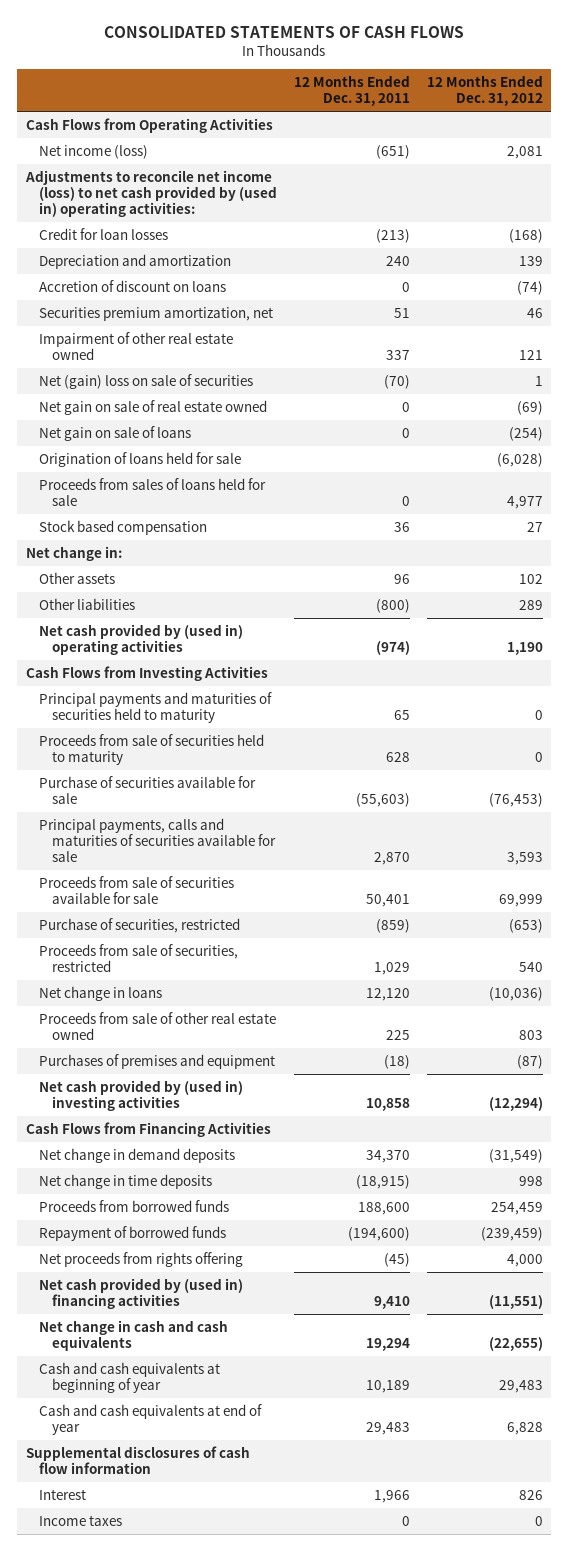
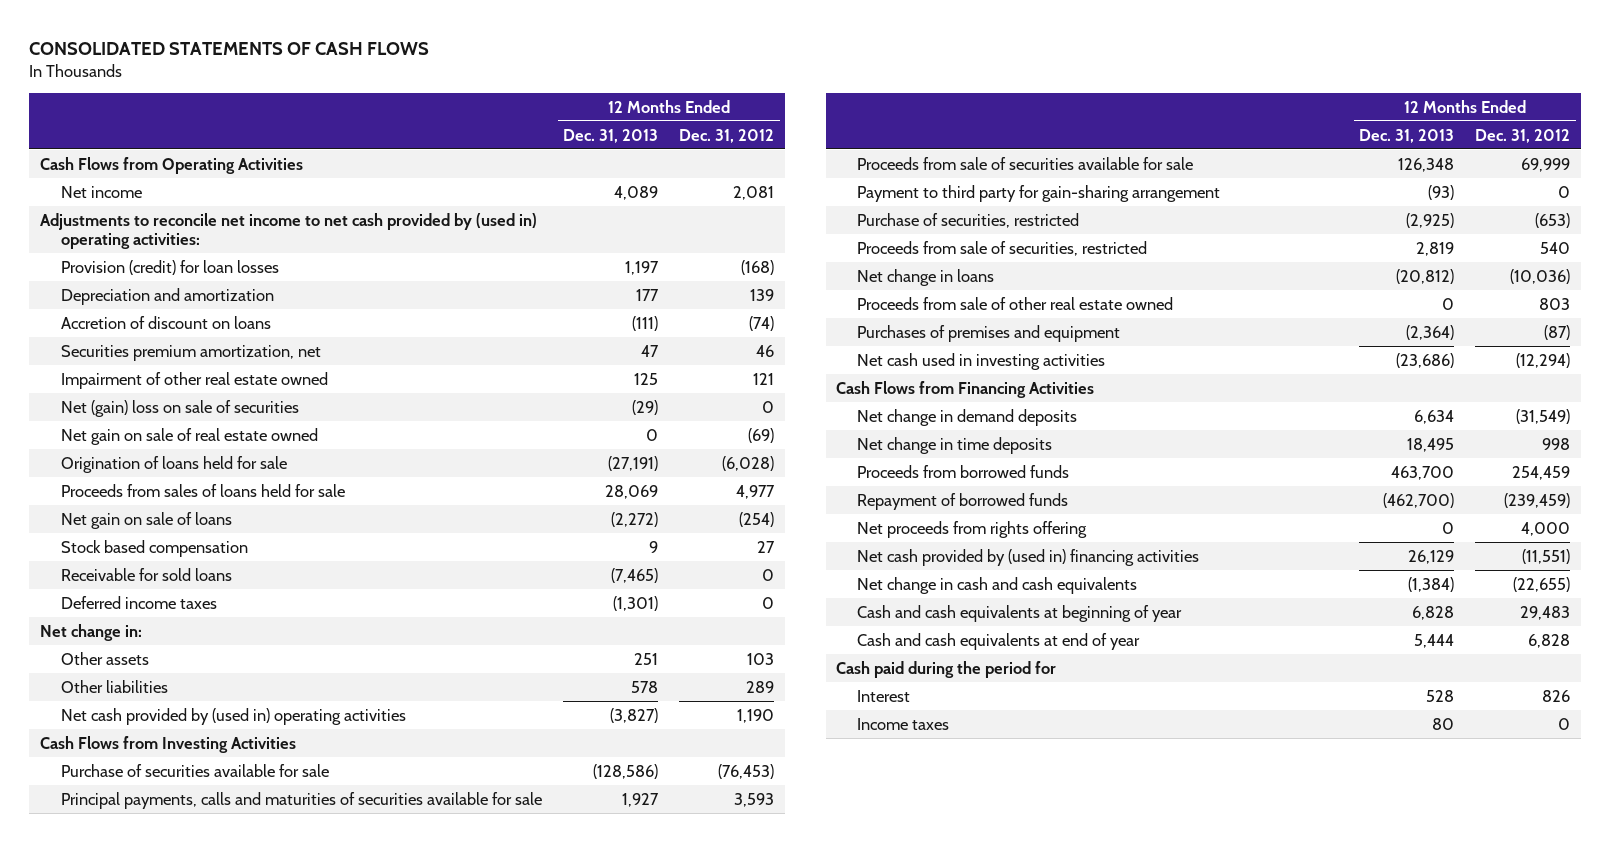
- | 12 Months Ended Dec. 31, 2011 | 12 Months Ended Dec. 31, 2012
+ | 12 Months Ended Dec. 31, 2013 | 12 Months Ended Dec. 31, 2012
- Net income (loss) | (651) | 2,081
- Adjustments to reconcile net income (loss) to net cash provided by (used in) operating activities:
- Credit for loan losses | (213) | (168)
+ Net income | 4,089 | 2,081
+ Adjustments to reconcile net income to net cash provided by (used in) operating activities:
+ Provision (credit) for loan losses | 1,197 | (168)
- Net (gain) loss on sale of securities | (70) | 1
+ Net (gain) loss on sale of securities | (29) | 0
moved down: Net gain on sale of loans | (2,272) | (254)
+ Receivable for sold loans | (7,465) | 0
+ Deferred income taxes | (1,301) | 0
- Other assets | 96 | 102
+ Other assets | 251 | 103
- Principal payments and maturities of securities held to maturity | 65 | 0
- Proceeds from sale of securities held to maturity | 628 | 0
+ Payment to third party for gain-sharing arrangement | (93) | 0
- Net cash provided by (used in) investing activities | 10,858 | (12,294)
+ Net cash used in investing activities | (23,686) | (12,294)
- Supplemental disclosures of cash flow information
+ Cash paid during the period for

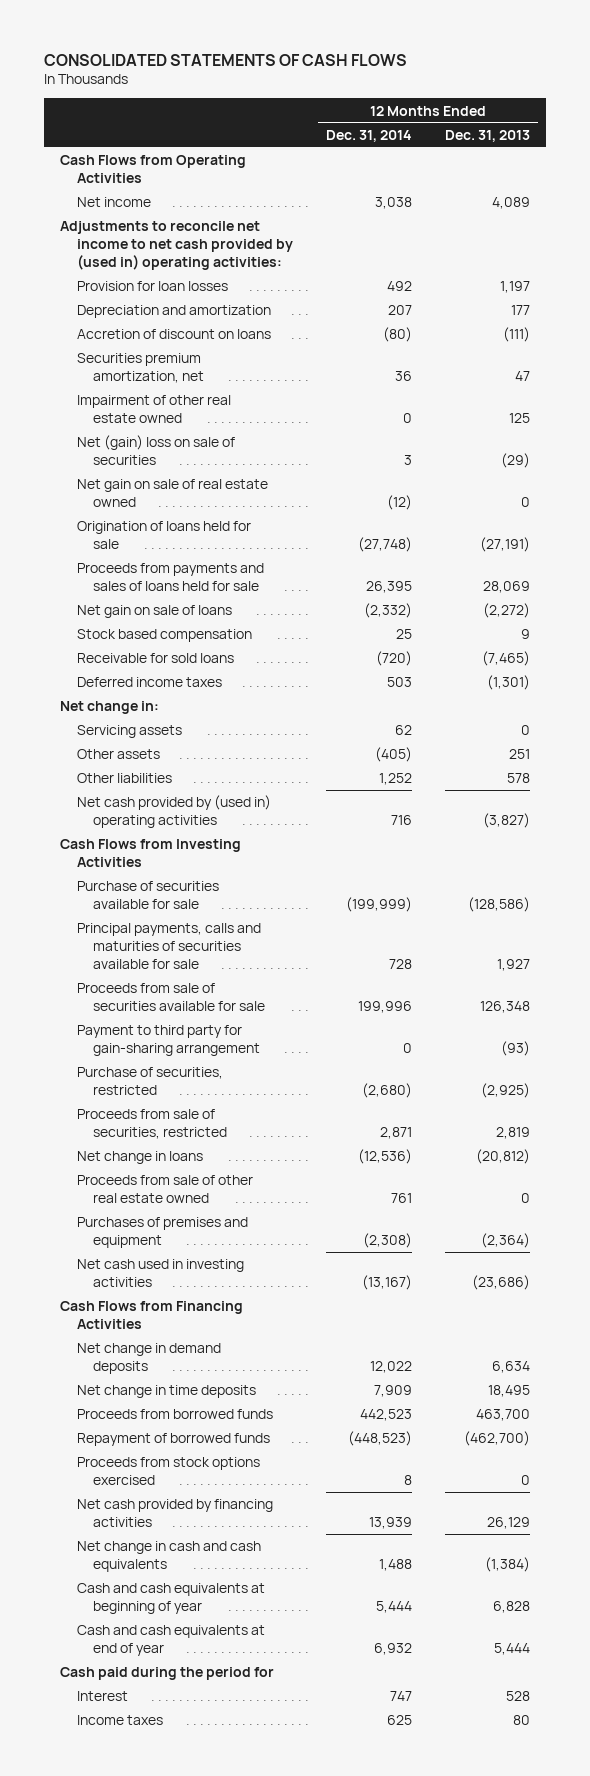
- | 12 Months Ended Dec. 31, 2013 | 12 Months Ended Dec. 31, 2012
+ | 12 Months Ended Dec. 31, 2014 | 12 Months Ended Dec. 31, 2013
- Provision (credit) for loan losses | 1,197 | (168)
+ Provision for loan losses | 492 | 1,197
- Proceeds from sales of loans held for sale | 28,069 | 4,977
+ Proceeds from payments and sales of loans held for sale | 26,395 | 28,069
+ Servicing assets | 62 | 0
- Net proceeds from rights offering | 0 | 4,000
- Net cash provided by (used in) financing activities | 26,129 | (11,551)
+ Proceeds from stock options exercised | 8 | 0
+ Net cash provided by financing activities | 13,939 | 26,129

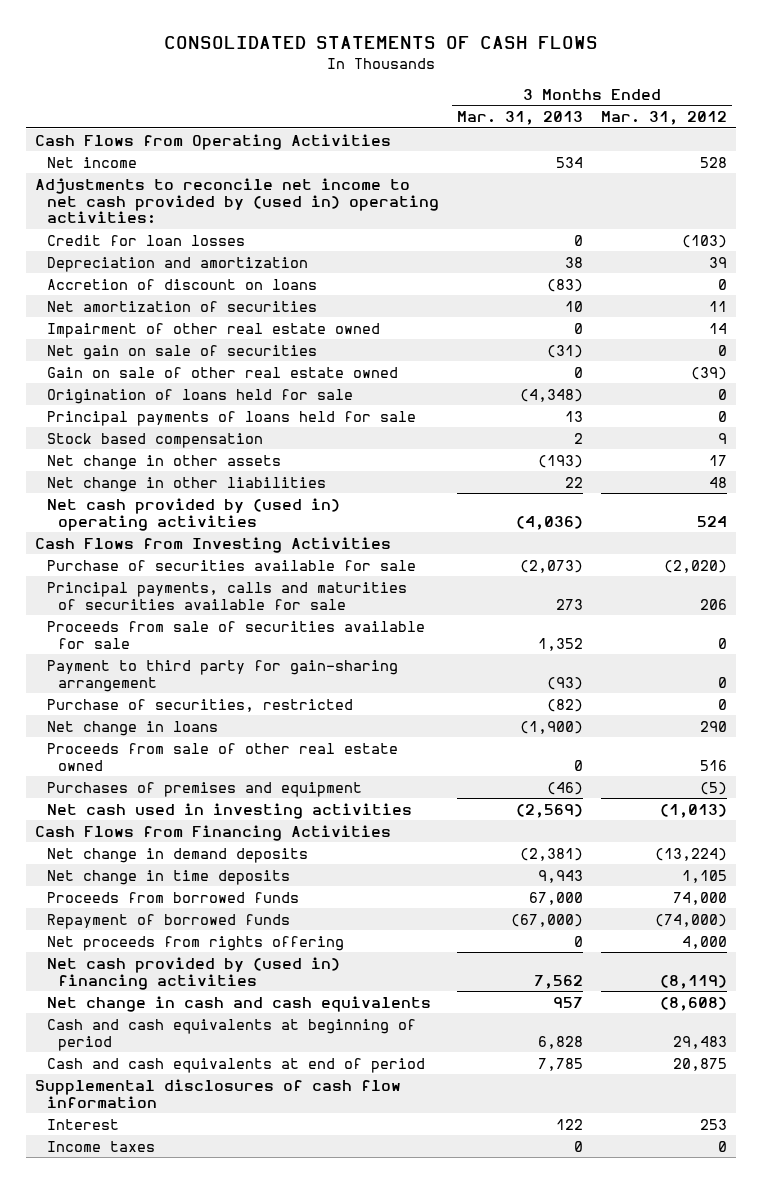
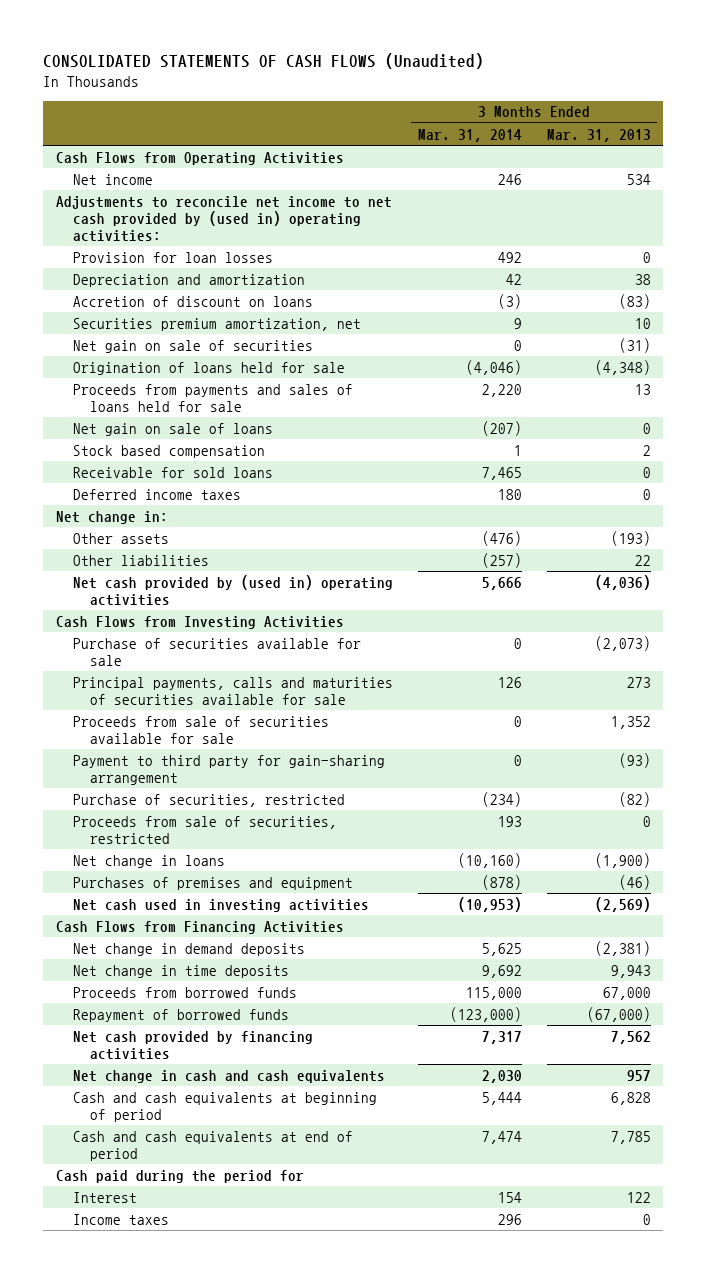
- CONSOLIDATED STATEMENTS OF CASH FLOWS
+ CONSOLIDATED STATEMENTS OF CASH FLOWS (Unaudited)
- | 3 Months Ended Mar. 31, 2013 | 3 Months Ended Mar. 31, 2012
+ | 3 Months Ended Mar. 31, 2014 | 3 Months Ended Mar. 31, 2013
- Credit for loan losses | 0 | (103)
+ Provision for loan losses | 492 | 0
- Net amortization of securities | 10 | 11
- Impairment of other real estate owned | 0 | 14
+ Securities premium amortization, net | 9 | 10
- Gain on sale of other real estate owned | 0 | (39)
- Principal payments of loans held for sale | 13 | 0
+ Proceeds from payments and sales of loans held for sale | 2,220 | 13
+ Net gain on sale of loans | (207) | 0
- Net change in other assets | (193) | 17
- Net change in other liabilities | 22 | 48
+ Receivable for sold loans | 7,465 | 0
+ Deferred income taxes | 180 | 0
+ Net change in:
+ Other assets | (476) | (193)
+ Other liabilities | (257) | 22
+ Proceeds from sale of securities, restricted | 193 | 0
- Proceeds from sale of other real estate owned | 0 | 516
- Net proceeds from rights offering | 0 | 4,000
- Net cash provided by (used in) financing activities | 7,562 | (8,119)
+ Net cash provided by financing activities | 7,317 | 7,562
- Supplemental disclosures of cash flow information
+ Cash paid during the period for

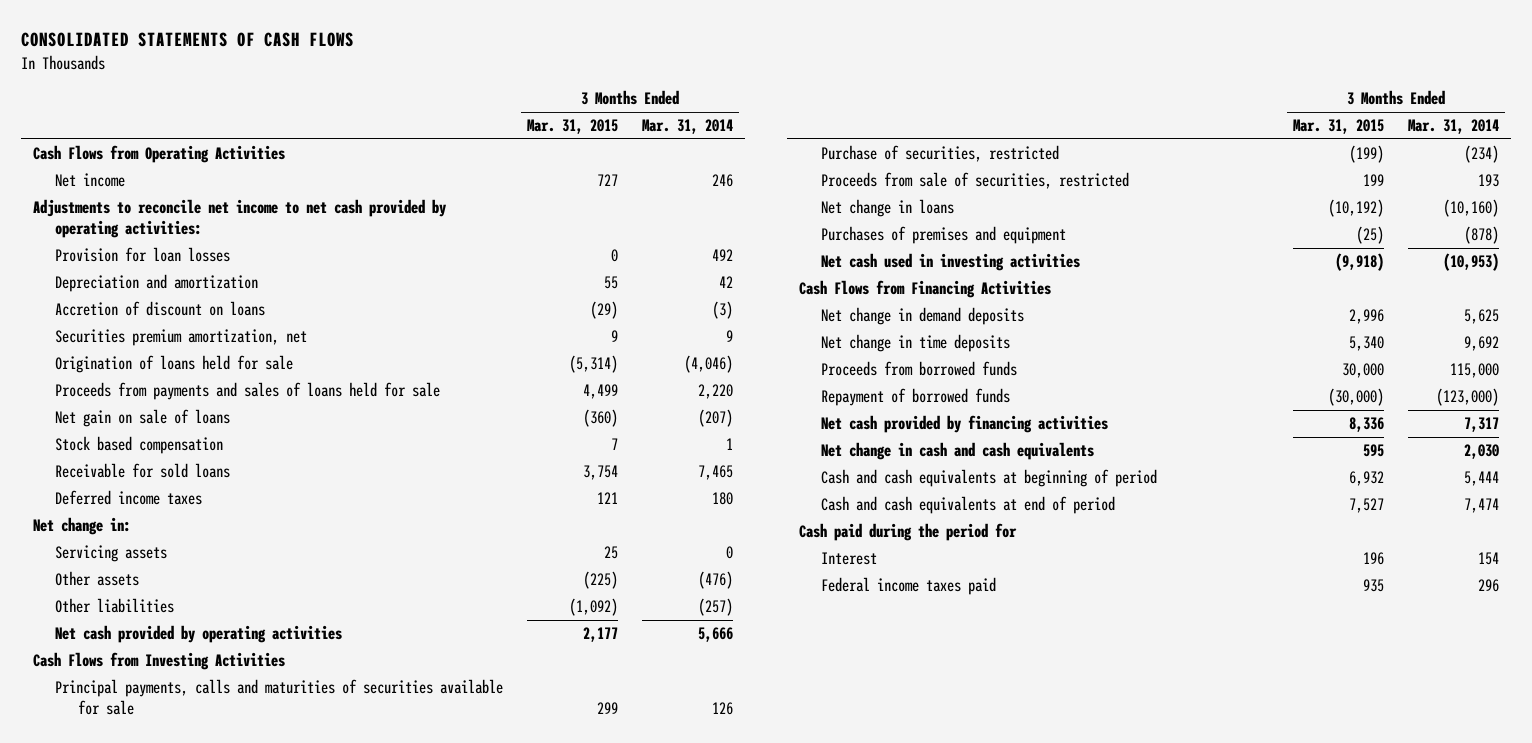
- CONSOLIDATED STATEMENTS OF CASH FLOWS (Unaudited)
+ CONSOLIDATED STATEMENTS OF CASH FLOWS
- | 3 Months Ended Mar. 31, 2014 | 3 Months Ended Mar. 31, 2013
+ | 3 Months Ended Mar. 31, 2015 | 3 Months Ended Mar. 31, 2014
- Adjustments to reconcile net income to net cash provided by (used in) operating activities:
+ Adjustments to reconcile net income to net cash provided by operating activities:
- Net gain on sale of securities | 0 | (31)
+ Servicing assets | 25 | 0
- Net cash provided by (used in) operating activities | 5,666 | (4,036)
+ Net cash provided by operating activities | 2,177 | 5,666
- Purchase of securities available for sale | 0 | (2,073)
- Proceeds from sale of securities available for sale | 0 | 1,352
- Payment to third party for gain-sharing arrangement | 0 | (93)
- Income taxes | 296 | 0
+ Federal income taxes paid | 935 | 296

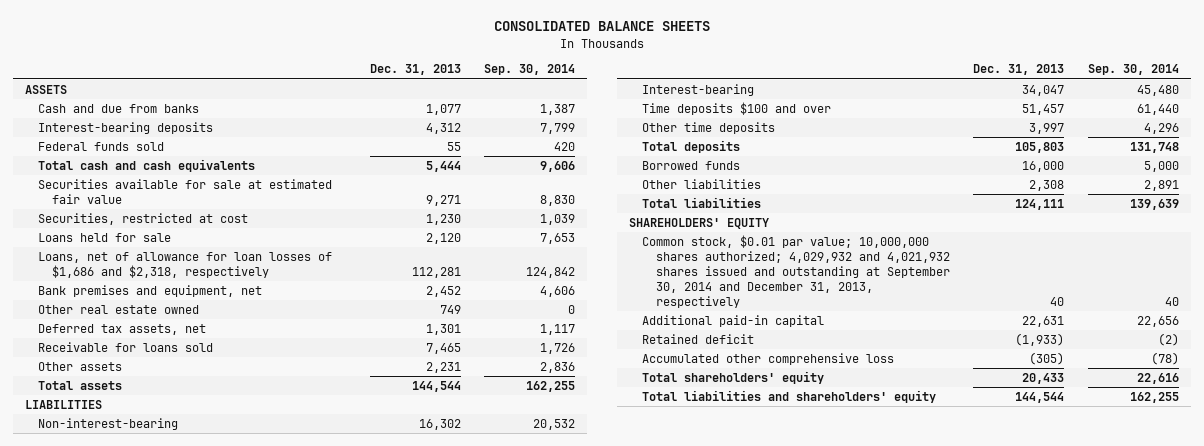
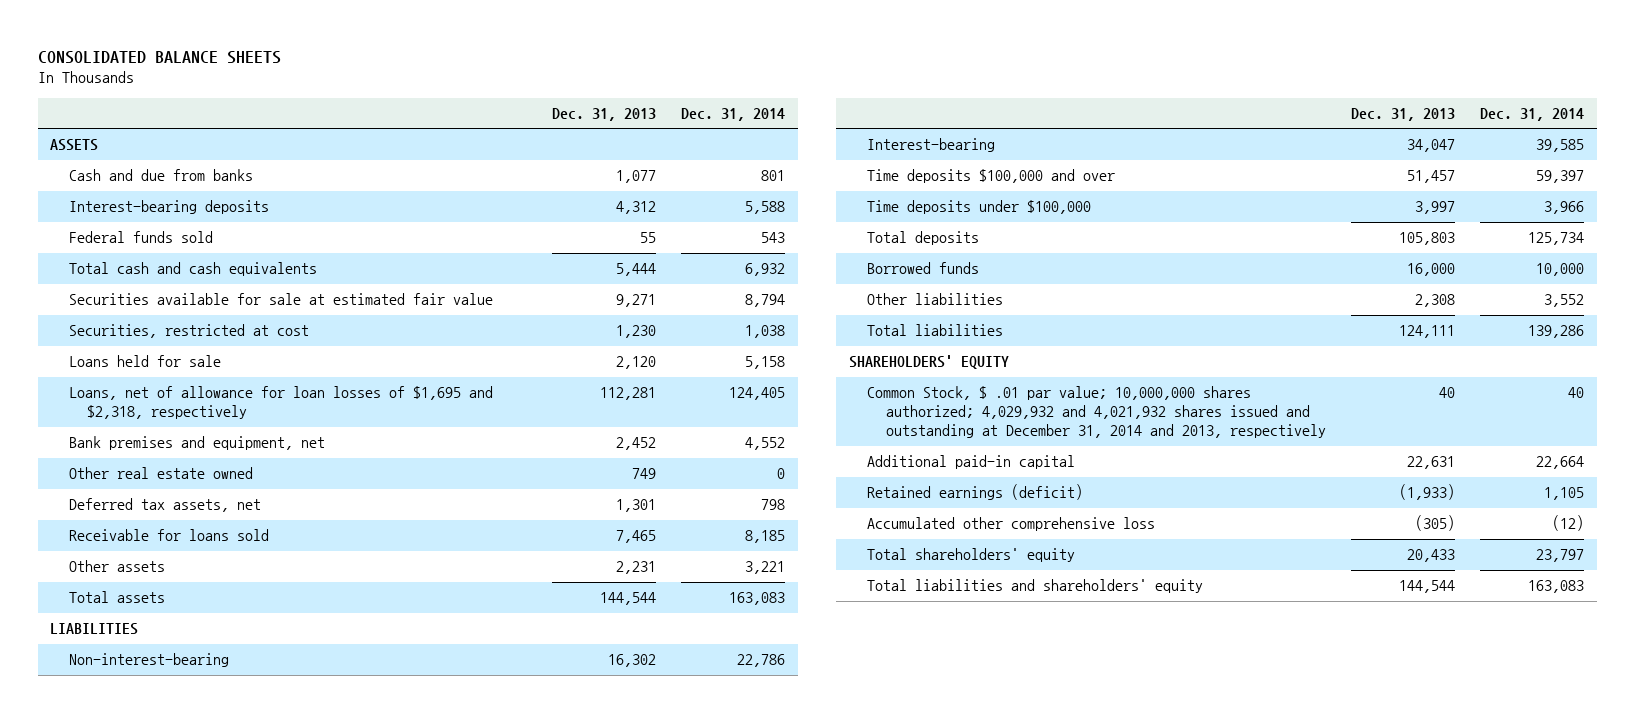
- | Dec. 31, 2013 | Sep. 30, 2014
+ | Dec. 31, 2013 | Dec. 31, 2014
- Loans, net of allowance for loan losses of $1,686 and $2,318, respectively | 112,281 | 124,842
+ Loans, net of allowance for loan losses of $1,695 and $2,318, respectively | 112,281 | 124,405
- Time deposits $100 and over | 51,457 | 61,440
- Other time deposits | 3,997 | 4,296
+ Time deposits $100,000 and over | 51,457 | 59,397
+ Time deposits under $100,000 | 3,997 | 3,966
- Common stock, $0.01 par value; 10,000,000 shares authorized; 4,029,932 and 4,021,932 shares issued and outstanding at September 30, 2014 and December 31, 2013, respectively | 40 | 40
+ Common Stock, $ .01 par value; 10,000,000 shares authorized; 4,029,932 and 4,021,932 shares issued and outstanding at December 31, 2014 and 2013, respectively | 40 | 40
- Retained deficit | (1,933) | (2)
+ Retained earnings (deficit) | (1,933) | 1,105

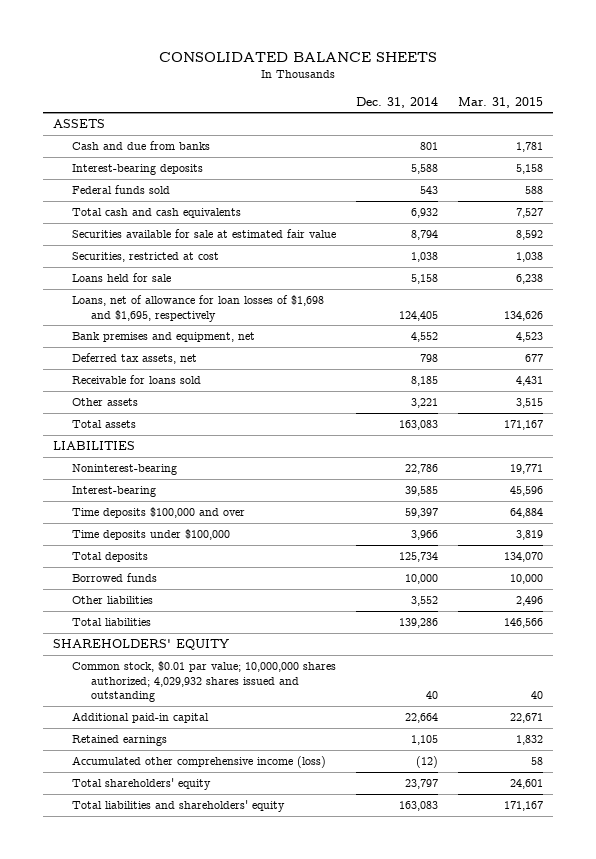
- | Dec. 31, 2013 | Dec. 31, 2014
+ | Dec. 31, 2014 | Mar. 31, 2015
- Loans, net of allowance for loan losses of $1,695 and $2,318, respectively | 112,281 | 124,405
+ Loans, net of allowance for loan losses of $1,698 and $1,695, respectively | 124,405 | 134,626
- Other real estate owned | 749 | 0
- Non-interest-bearing | 16,302 | 22,786
+ Noninterest-bearing | 22,786 | 19,771
- Common Stock, $ .01 par value; 10,000,000 shares authorized; 4,029,932 and 4,021,932 shares issued and outstanding at December 31, 2014 and 2013, respectively | 40 | 40
+ Common stock, $0.01 par value; 10,000,000 shares authorized; 4,029,932 shares issued and outstanding | 40 | 40
- Retained earnings (deficit) | (1,933) | 1,105
- Accumulated other comprehensive loss | (305) | (12)
+ Retained earnings | 1,105 | 1,832
+ Accumulated other comprehensive income (loss) | (12) | 58

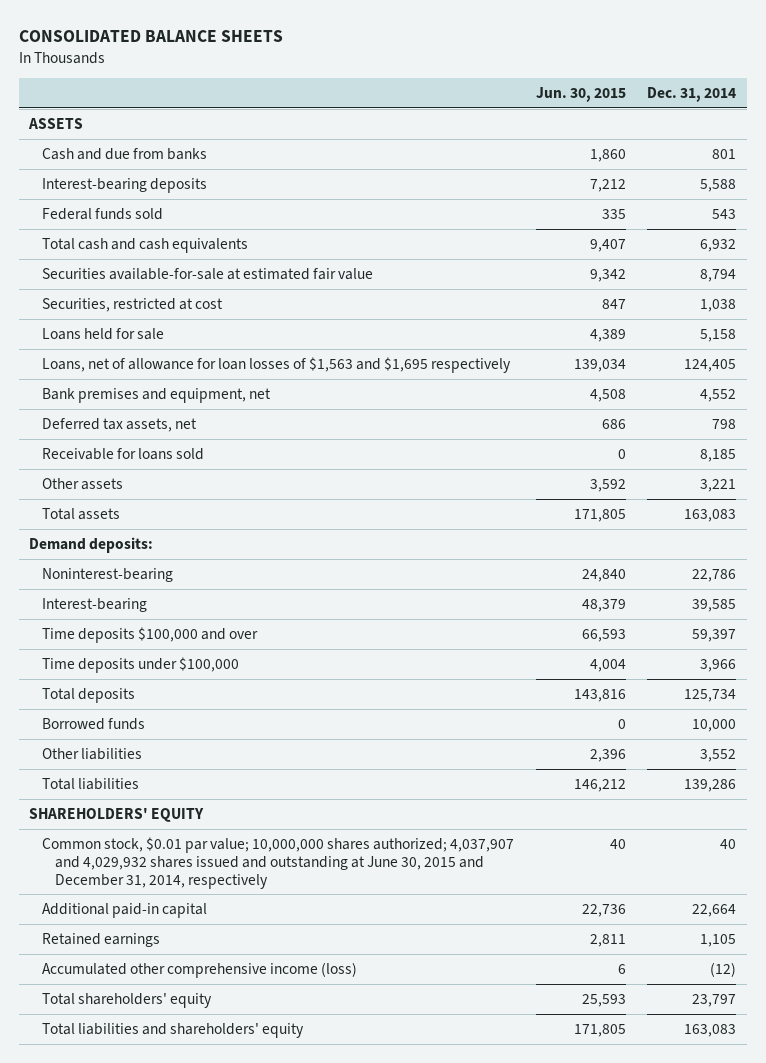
- | Dec. 31, 2014 | Mar. 31, 2015
+ | Jun. 30, 2015 | Dec. 31, 2014
- Securities available for sale at estimated fair value | 8,794 | 8,592
+ Securities available-for-sale at estimated fair value | 9,342 | 8,794
- Loans, net of allowance for loan losses of $1,698 and $1,695, respectively | 124,405 | 134,626
+ Loans, net of allowance for loan losses of $1,563 and $1,695 respectively | 139,034 | 124,405
- LIABILITIES
+ Demand deposits:
- Common stock, $0.01 par value; 10,000,000 shares authorized; 4,029,932 shares issued and outstanding | 40 | 40
+ Common stock, $0.01 par value; 10,000,000 shares authorized; 4,037,907 and 4,029,932 shares issued and outstanding at June 30, 2015 and December 31, 2014, respectively | 40 | 40

